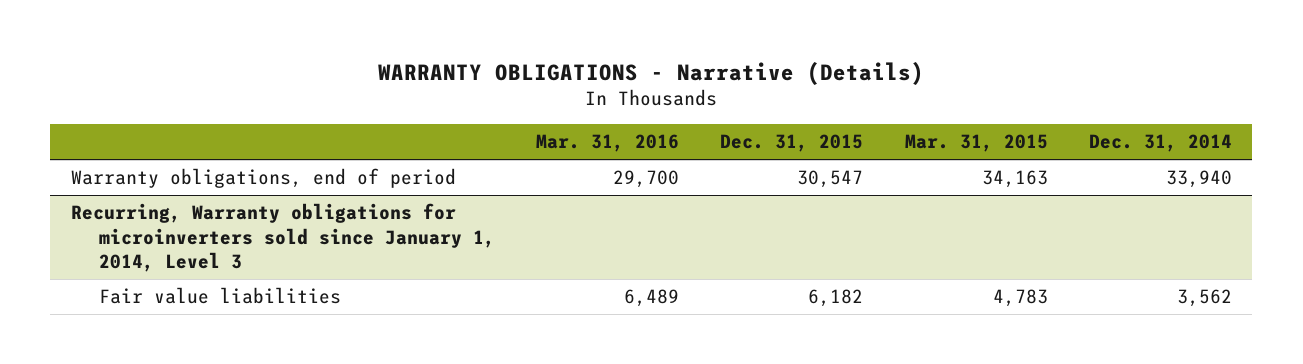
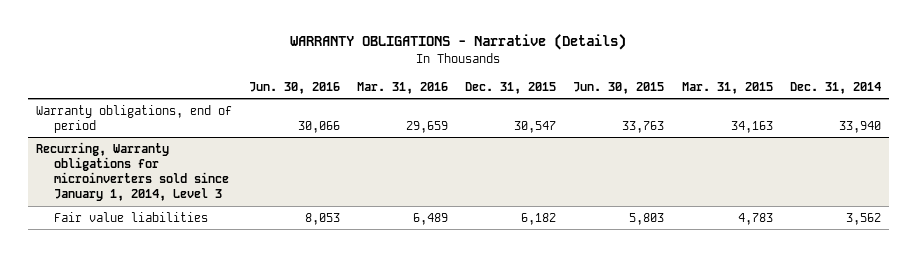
- | Mar. 31, 2016 | Dec. 31, 2015 | Mar. 31, 2015 | Dec. 31, 2014
+ | Jun. 30, 2016 | Mar. 31, 2016 | Dec. 31, 2015 | Jun. 30, 2015 | Mar. 31, 2015 | Dec. 31, 2014
- Warranty obligations, end of period | 29,700 | 30,547 | 34,163 | 33,940
+ Warranty obligations, end of period | 30,066 | 29,659 | 30,547 | 33,763 | 34,163 | 33,940

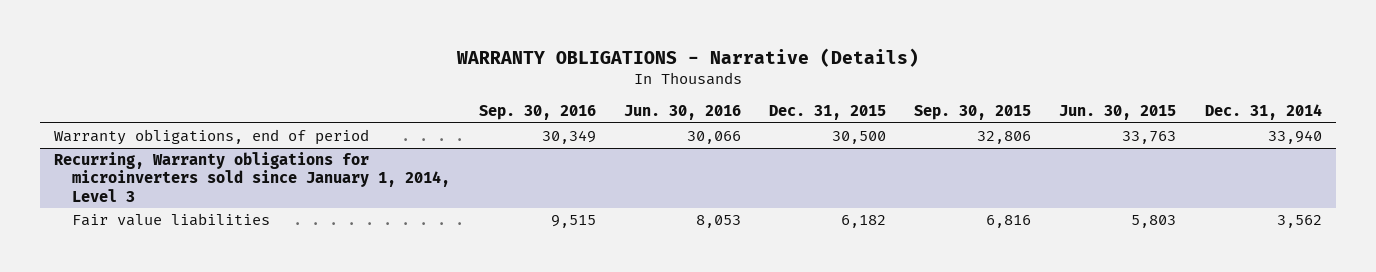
- | Jun. 30, 2016 | Mar. 31, 2016 | Dec. 31, 2015 | Jun. 30, 2015 | Mar. 31, 2015 | Dec. 31, 2014
+ | Sep. 30, 2016 | Jun. 30, 2016 | Dec. 31, 2015 | Sep. 30, 2015 | Jun. 30, 2015 | Dec. 31, 2014
- Warranty obligations, end of period | 30,066 | 29,659 | 30,547 | 33,763 | 34,163 | 33,940
+ Warranty obligations, end of period | 30,349 | 30,066 | 30,500 | 32,806 | 33,763 | 33,940

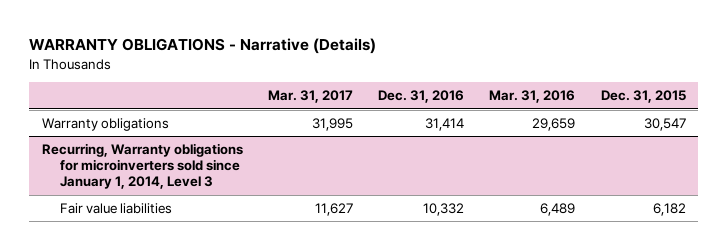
- | Sep. 30, 2016 | Jun. 30, 2016 | Dec. 31, 2015 | Sep. 30, 2015 | Jun. 30, 2015 | Dec. 31, 2014
+ | Mar. 31, 2017 | Dec. 31, 2016 | Mar. 31, 2016 | Dec. 31, 2015
- Warranty obligations, end of period | 30,349 | 30,066 | 30,500 | 32,806 | 33,763 | 33,940
+ Warranty obligations | 31,995 | 31,414 | 29,659 | 30,547

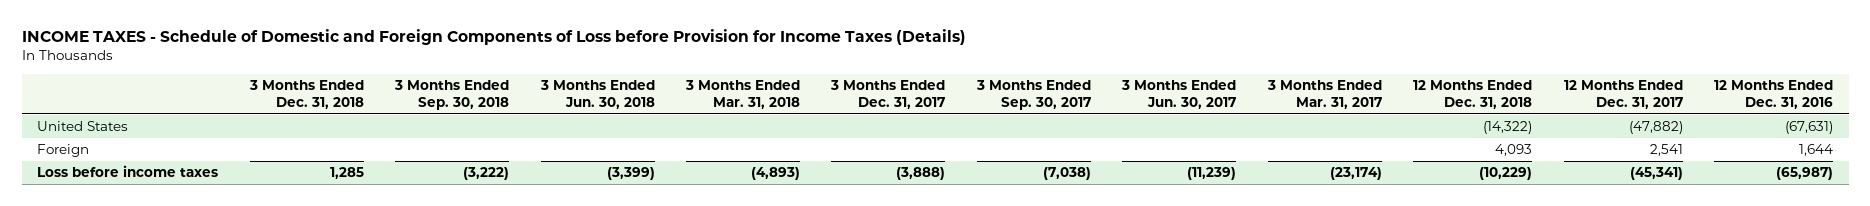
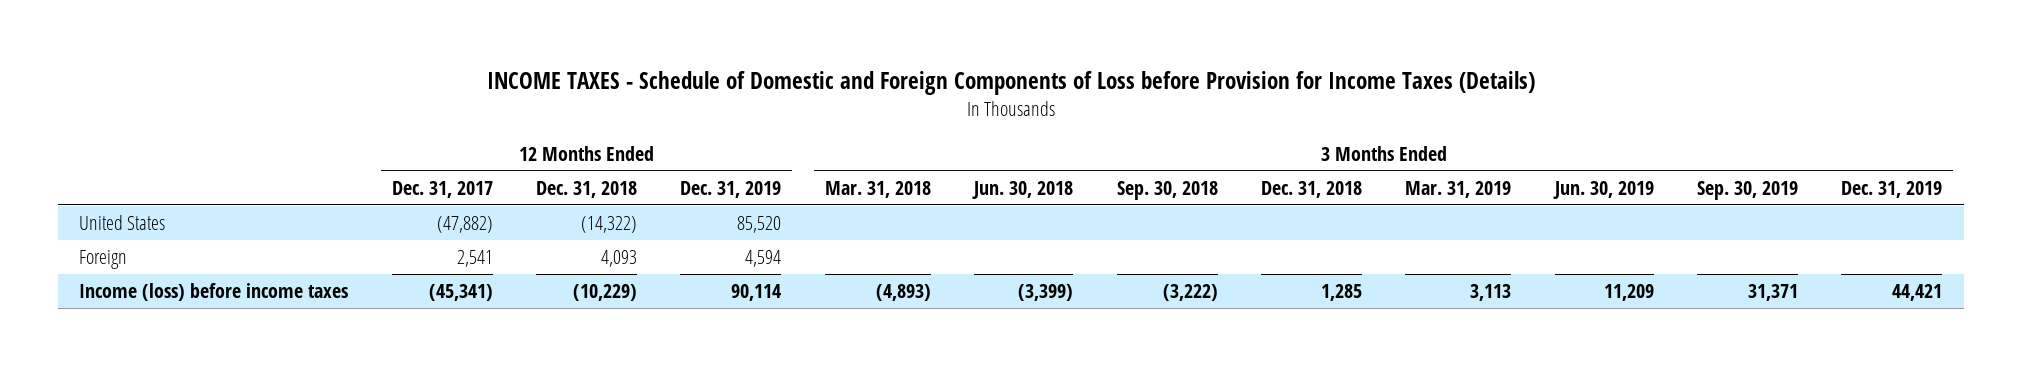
- | 3 Months Ended Dec. 31, 2018 | 3 Months Ended Sep. 30, 2018 | 3 Months Ended Jun. 30, 2018 | 3 Months Ended Mar. 31, 2018 | 3 Months Ended Dec. 31, 2017 | 3 Months Ended Sep. 30, 2017 | 3 Months Ended Jun. 30, 2017 | 3 Months Ended Mar. 31, 2017 | 12 Months Ended Dec. 31, 2018 | 12 Months Ended Dec. 31, 2017 | 12 Months Ended Dec. 31, 2016
+ | 12 Months Ended Dec. 31, 2017 | 12 Months Ended Dec. 31, 2018 | 12 Months Ended Dec. 31, 2019 | 3 Months Ended Mar. 31, 2018 | 3 Months Ended Jun. 30, 2018 | 3 Months Ended Sep. 30, 2018 | 3 Months Ended Dec. 31, 2018 | 3 Months Ended Mar. 31, 2019 | 3 Months Ended Jun. 30, 2019 | 3 Months Ended Sep. 30, 2019 | 3 Months Ended Dec. 31, 2019
- Loss before income taxes | 1,285 | (3,222) | (3,399) | (4,893) | (3,888) | (7,038) | (11,239) | (23,174) | (10,229) | (45,341) | (65,987)
+ Income (loss) before income taxes | (45,341) | (10,229) | 90,114 | (4,893) | (3,399) | (3,222) | 1,285 | 3,113 | 11,209 | 31,371 | 44,421

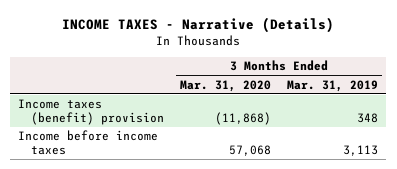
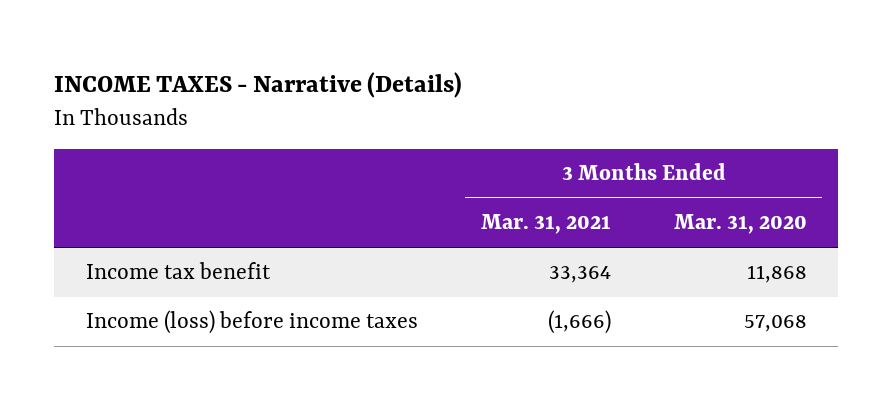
- | 3 Months Ended Mar. 31, 2020 | 3 Months Ended Mar. 31, 2019
+ | 3 Months Ended Mar. 31, 2021 | 3 Months Ended Mar. 31, 2020
- Income taxes (benefit) provision | (11,868) | 348
- Income before income taxes | 57,068 | 3,113
+ Income tax benefit | 33,364 | 11,868
+ Income (loss) before income taxes | (1,666) | 57,068

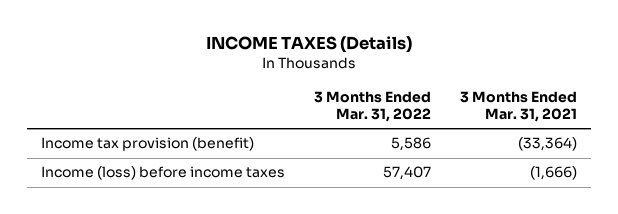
- INCOME TAXES - Narrative (Details)
+ INCOME TAXES (Details)
- | 3 Months Ended Mar. 31, 2021 | 3 Months Ended Mar. 31, 2020
+ | 3 Months Ended Mar. 31, 2022 | 3 Months Ended Mar. 31, 2021
- Income tax benefit | 33,364 | 11,868
+ Income tax provision (benefit) | 5,586 | (33,364)

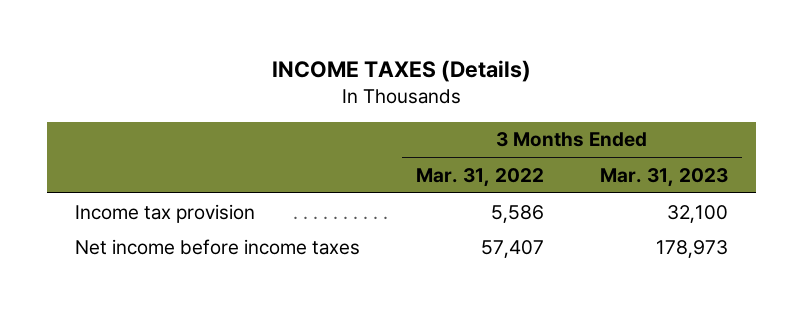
- | 3 Months Ended Mar. 31, 2022 | 3 Months Ended Mar. 31, 2021
+ | 3 Months Ended Mar. 31, 2022 | 3 Months Ended Mar. 31, 2023
- Income tax provision (benefit) | 5,586 | (33,364)
- Income (loss) before income taxes | 57,407 | (1,666)
+ Income tax provision | 5,586 | 32,100
+ Net income before income taxes | 57,407 | 178,973

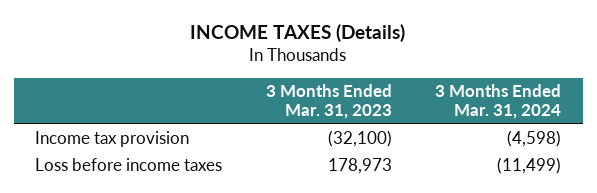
- | 3 Months Ended Mar. 31, 2022 | 3 Months Ended Mar. 31, 2023
+ | 3 Months Ended Mar. 31, 2023 | 3 Months Ended Mar. 31, 2024
- Income tax provision | 5,586 | 32,100
- Net income before income taxes | 57,407 | 178,973
+ Income tax provision | (32,100) | (4,598)
+ Loss before income taxes | 178,973 | (11,499)

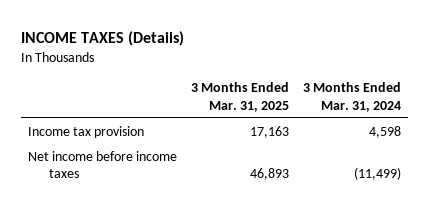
- | 3 Months Ended Mar. 31, 2023 | 3 Months Ended Mar. 31, 2024
+ | 3 Months Ended Mar. 31, 2025 | 3 Months Ended Mar. 31, 2024
- Income tax provision | (32,100) | (4,598)
- Loss before income taxes | 178,973 | (11,499)
+ Income tax provision | 17,163 | 4,598
+ Net income before income taxes | 46,893 | (11,499)

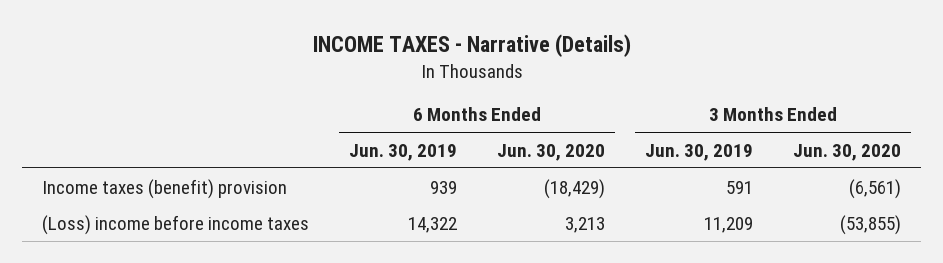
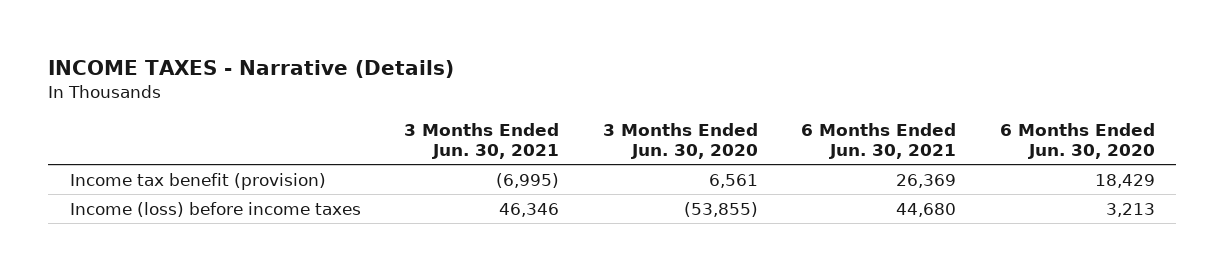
- | 6 Months Ended Jun. 30, 2019 | 6 Months Ended Jun. 30, 2020 | 3 Months Ended Jun. 30, 2019 | 3 Months Ended Jun. 30, 2020
+ | 3 Months Ended Jun. 30, 2021 | 3 Months Ended Jun. 30, 2020 | 6 Months Ended Jun. 30, 2021 | 6 Months Ended Jun. 30, 2020
- Income taxes (benefit) provision | 939 | (18,429) | 591 | (6,561)
- (Loss) income before income taxes | 14,322 | 3,213 | 11,209 | (53,855)
+ Income tax benefit (provision) | (6,995) | 6,561 | 26,369 | 18,429
+ Income (loss) before income taxes | 46,346 | (53,855) | 44,680 | 3,213

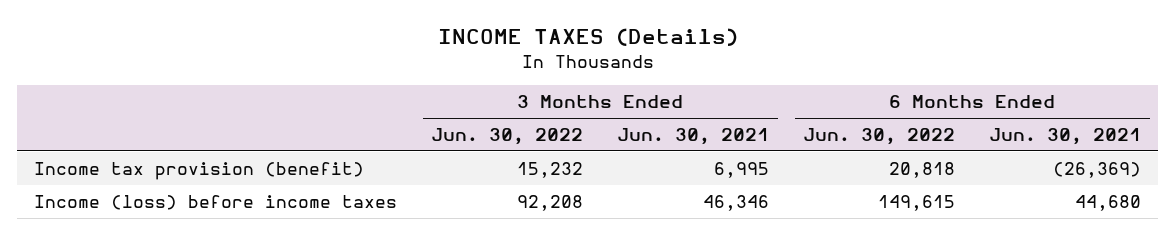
- INCOME TAXES - Narrative (Details)
+ INCOME TAXES (Details)
- | 3 Months Ended Jun. 30, 2021 | 3 Months Ended Jun. 30, 2020 | 6 Months Ended Jun. 30, 2021 | 6 Months Ended Jun. 30, 2020
+ | 3 Months Ended Jun. 30, 2022 | 3 Months Ended Jun. 30, 2021 | 6 Months Ended Jun. 30, 2022 | 6 Months Ended Jun. 30, 2021
- Income tax benefit (provision) | (6,995) | 6,561 | 26,369 | 18,429
+ Income tax provision (benefit) | 15,232 | 6,995 | 20,818 | (26,369)

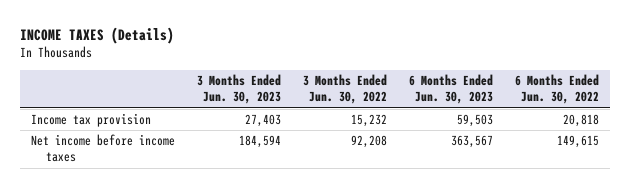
- | 3 Months Ended Jun. 30, 2022 | 3 Months Ended Jun. 30, 2021 | 6 Months Ended Jun. 30, 2022 | 6 Months Ended Jun. 30, 2021
+ | 3 Months Ended Jun. 30, 2023 | 3 Months Ended Jun. 30, 2022 | 6 Months Ended Jun. 30, 2023 | 6 Months Ended Jun. 30, 2022
- Income tax provision (benefit) | 15,232 | 6,995 | 20,818 | (26,369)
- Income (loss) before income taxes | 92,208 | 46,346 | 149,615 | 44,680
+ Income tax provision | 27,403 | 15,232 | 59,503 | 20,818
+ Net income before income taxes | 184,594 | 92,208 | 363,567 | 149,615

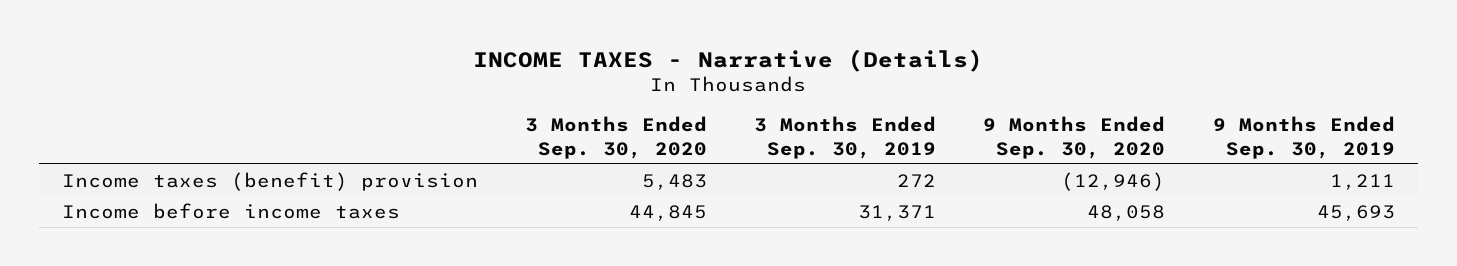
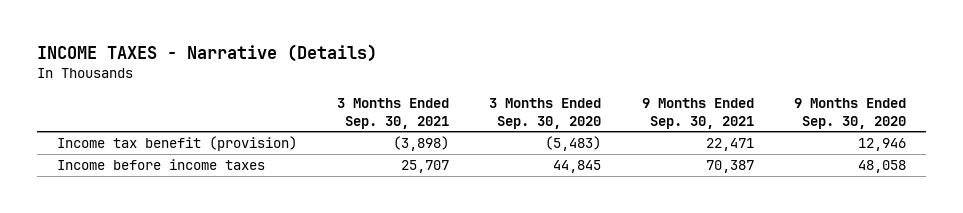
- | 3 Months Ended Sep. 30, 2020 | 3 Months Ended Sep. 30, 2019 | 9 Months Ended Sep. 30, 2020 | 9 Months Ended Sep. 30, 2019
+ | 3 Months Ended Sep. 30, 2021 | 3 Months Ended Sep. 30, 2020 | 9 Months Ended Sep. 30, 2021 | 9 Months Ended Sep. 30, 2020
- Income taxes (benefit) provision | 5,483 | 272 | (12,946) | 1,211
+ Income tax benefit (provision) | (3,898) | (5,483) | 22,471 | 12,946

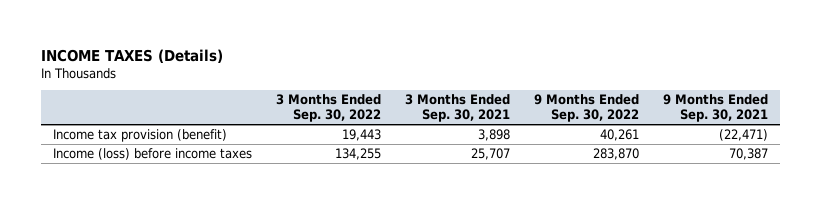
- INCOME TAXES - Narrative (Details)
+ INCOME TAXES (Details)
- | 3 Months Ended Sep. 30, 2021 | 3 Months Ended Sep. 30, 2020 | 9 Months Ended Sep. 30, 2021 | 9 Months Ended Sep. 30, 2020
+ | 3 Months Ended Sep. 30, 2022 | 3 Months Ended Sep. 30, 2021 | 9 Months Ended Sep. 30, 2022 | 9 Months Ended Sep. 30, 2021
- Income tax benefit (provision) | (3,898) | (5,483) | 22,471 | 12,946
- Income before income taxes | 25,707 | 44,845 | 70,387 | 48,058
+ Income tax provision (benefit) | 19,443 | 3,898 | 40,261 | (22,471)
+ Income (loss) before income taxes | 134,255 | 25,707 | 283,870 | 70,387

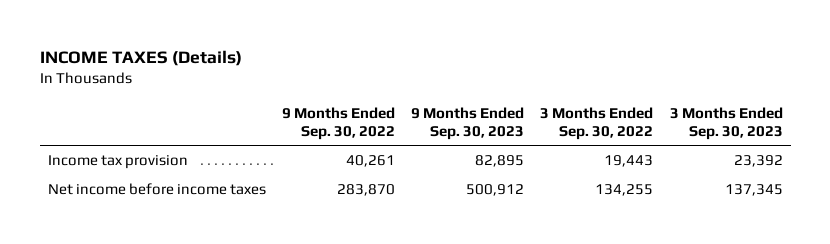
- | 3 Months Ended Sep. 30, 2022 | 3 Months Ended Sep. 30, 2021 | 9 Months Ended Sep. 30, 2022 | 9 Months Ended Sep. 30, 2021
+ | 9 Months Ended Sep. 30, 2022 | 9 Months Ended Sep. 30, 2023 | 3 Months Ended Sep. 30, 2022 | 3 Months Ended Sep. 30, 2023
- Income tax provision (benefit) | 19,443 | 3,898 | 40,261 | (22,471)
- Income (loss) before income taxes | 134,255 | 25,707 | 283,870 | 70,387
+ Income tax provision | 40,261 | 82,895 | 19,443 | 23,392
+ Net income before income taxes | 283,870 | 500,912 | 134,255 | 137,345

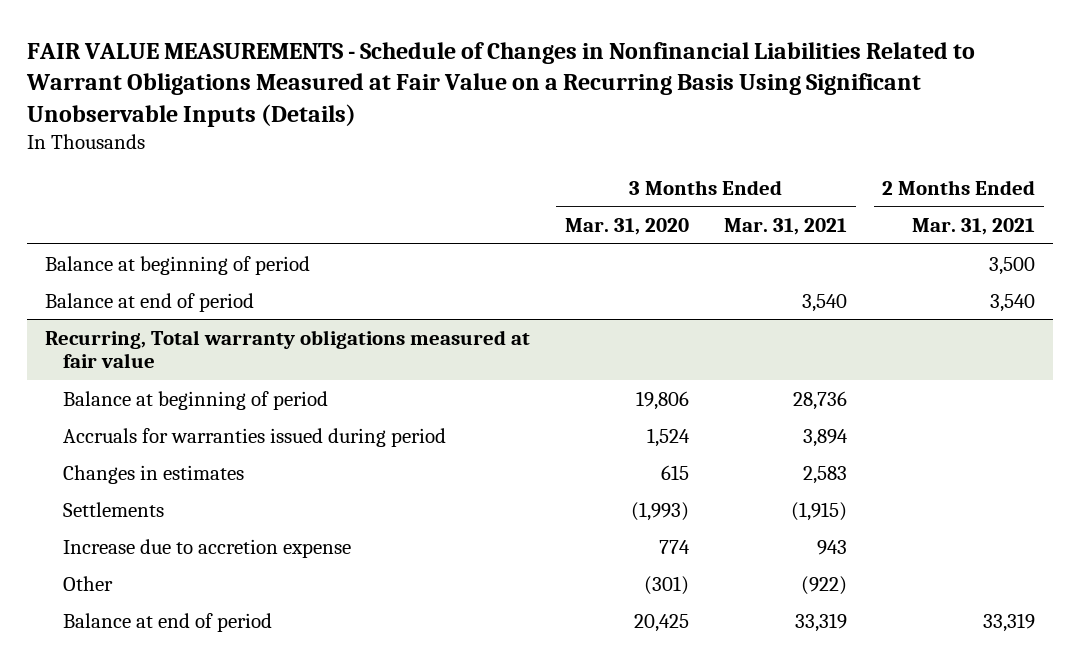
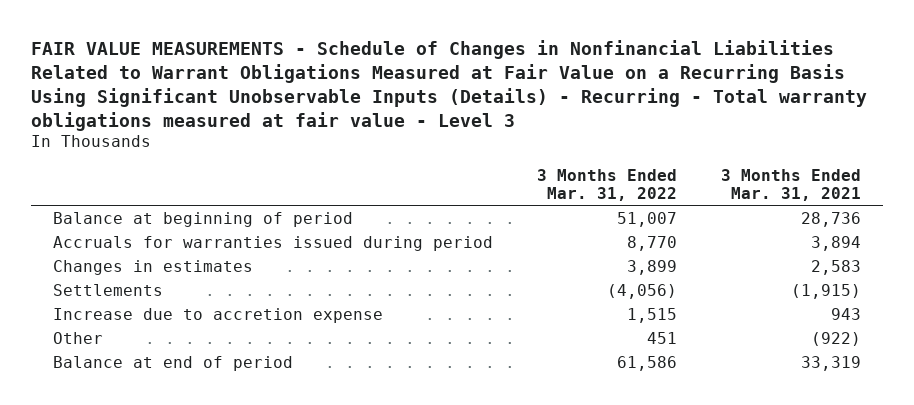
- FAIR VALUE MEASUREMENTS - Schedule of Changes in Nonfinancial Liabilities Related to Warrant Obligations Measured at Fair Value on a Recurring Basis Using Significant Unobservable Inputs (Details)
+ FAIR VALUE MEASUREMENTS - Schedule of Changes in Nonfinancial Liabilities Related to Warrant Obligations Measured at Fair Value on a Recurring Basis Using Significant Unobservable Inputs (Details) - Recurring - Total warranty obligations measured at fair value - Level 3
- | 3 Months Ended Mar. 31, 2020 | 3 Months Ended Mar. 31, 2021 | 2 Months Ended Mar. 31, 2021
+ | 3 Months Ended Mar. 31, 2022 | 3 Months Ended Mar. 31, 2021
- Balance at beginning of period | | | 3,500
- Balance at end of period | | 3,540 | 3,540
- Recurring, Total warranty obligations measured at fair value

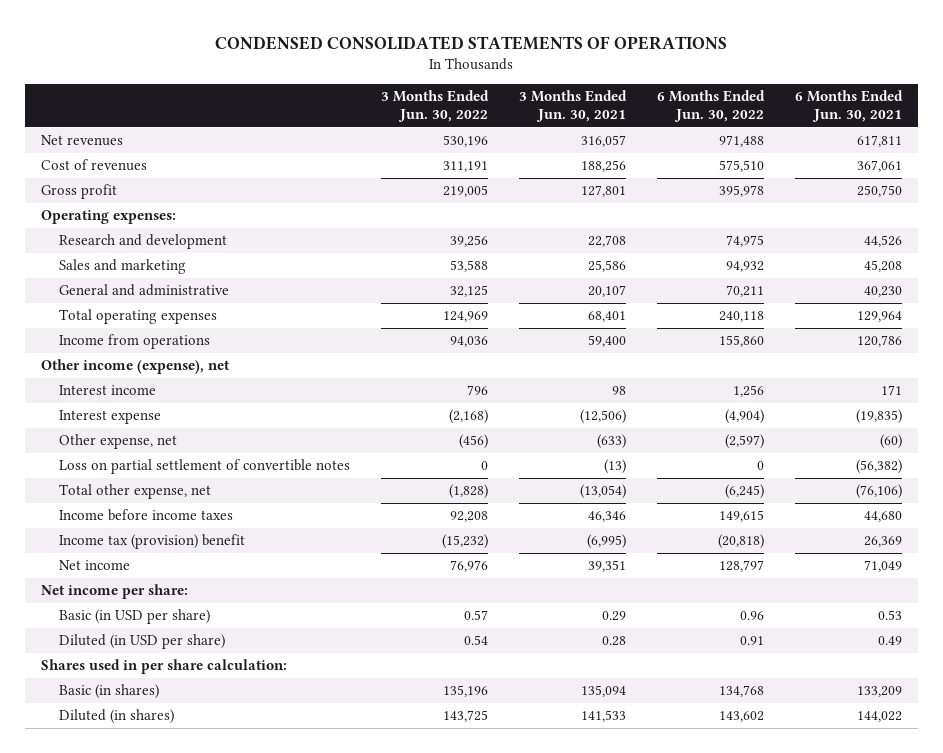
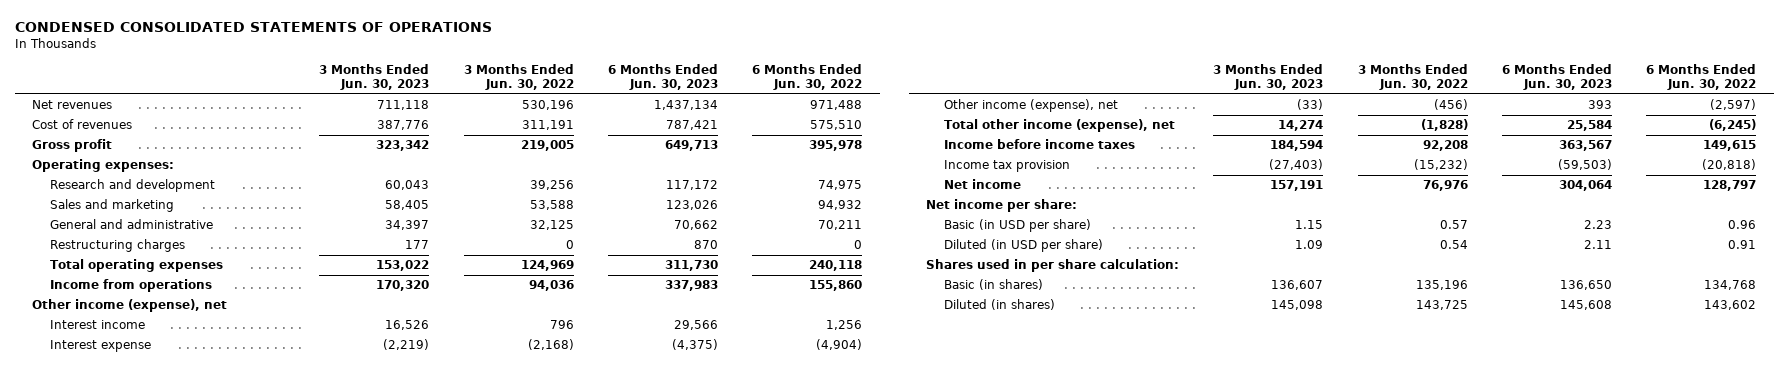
- | 3 Months Ended Jun. 30, 2022 | 3 Months Ended Jun. 30, 2021 | 6 Months Ended Jun. 30, 2022 | 6 Months Ended Jun. 30, 2021
+ | 3 Months Ended Jun. 30, 2023 | 3 Months Ended Jun. 30, 2022 | 6 Months Ended Jun. 30, 2023 | 6 Months Ended Jun. 30, 2022
+ Restructuring charges | 177 | 0 | 870 | 0
- Other expense, net | (456) | (633) | (2,597) | (60)
- Loss on partial settlement of convertible notes | 0 | (13) | 0 | (56,382)
- Total other expense, net | (1,828) | (13,054) | (6,245) | (76,106)
+ Other income (expense), net | (33) | (456) | 393 | (2,597)
+ Total other income (expense), net | 14,274 | (1,828) | 25,584 | (6,245)
- Income tax (provision) benefit | (15,232) | (6,995) | (20,818) | 26,369
+ Income tax provision | (27,403) | (15,232) | (59,503) | (20,818)

